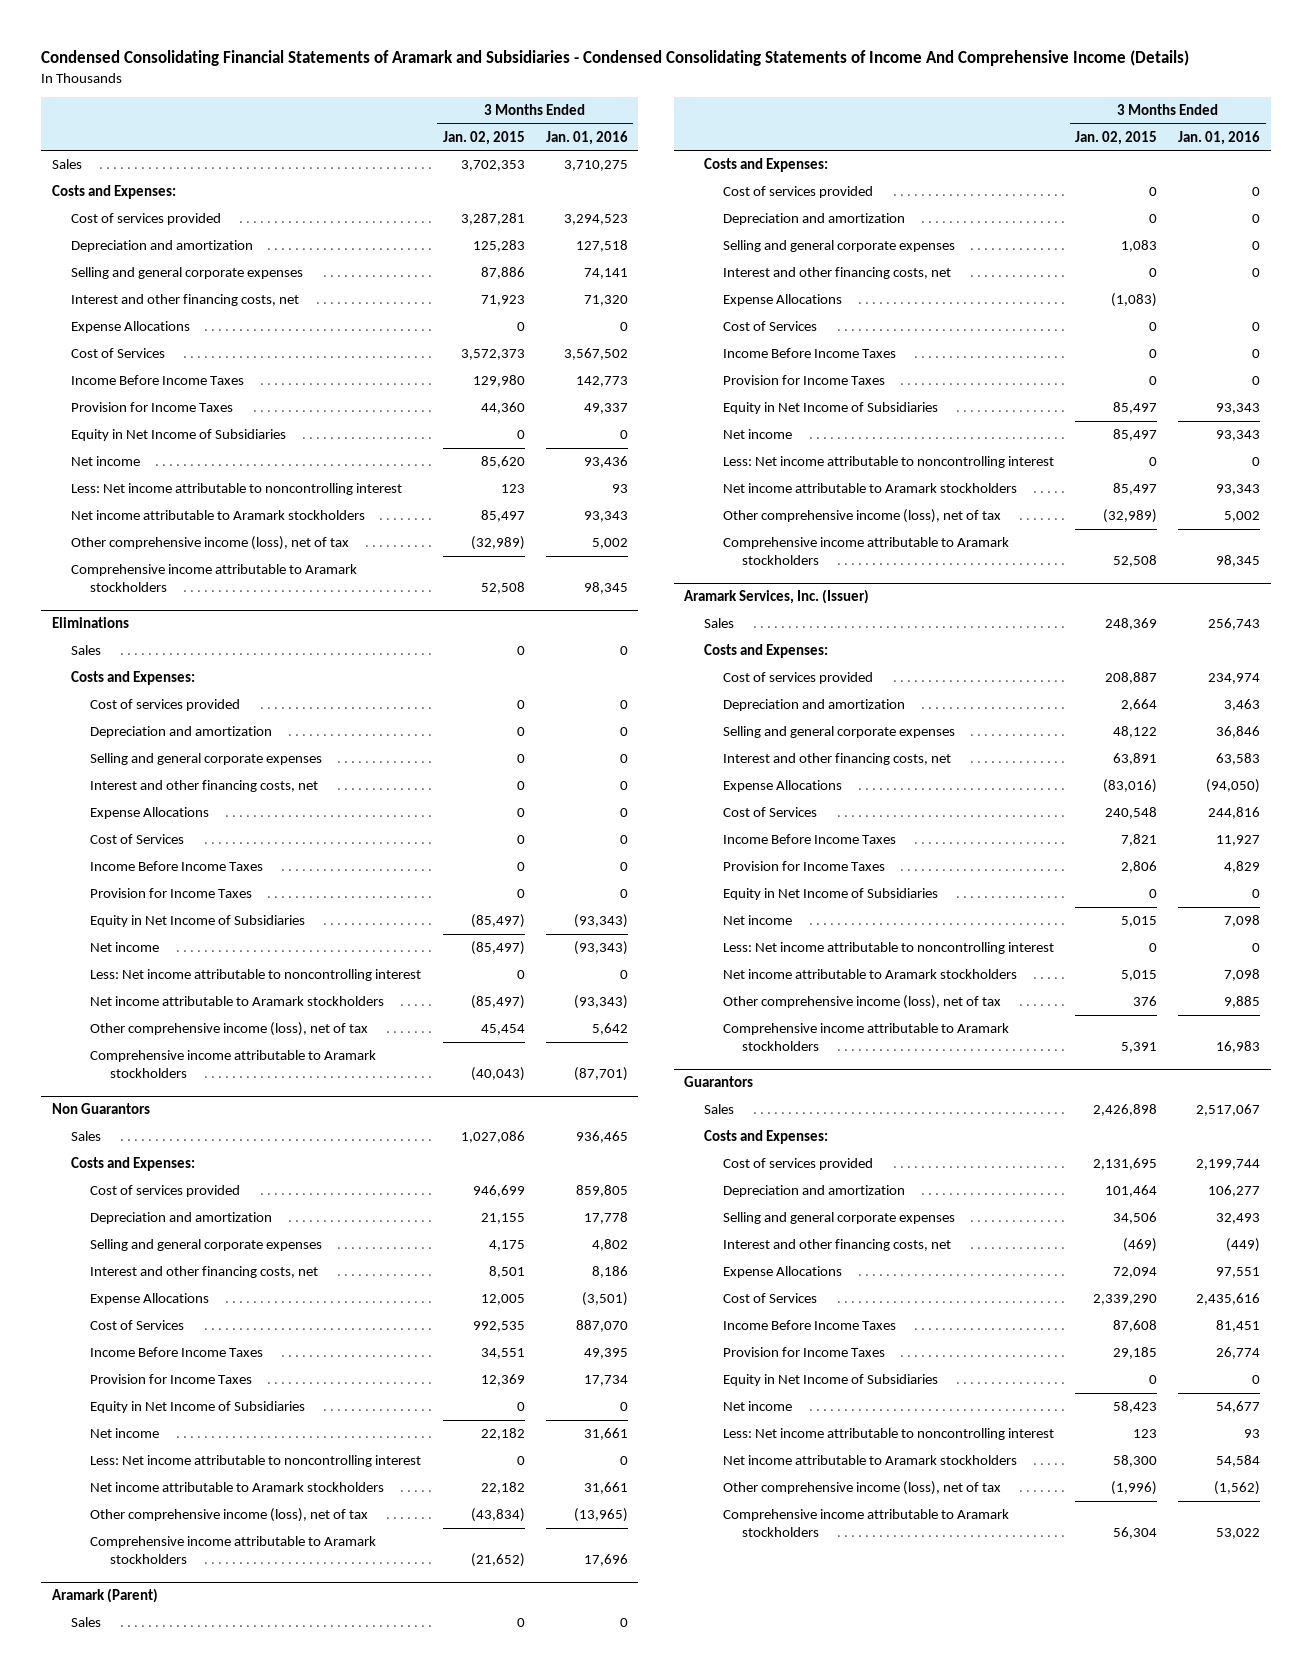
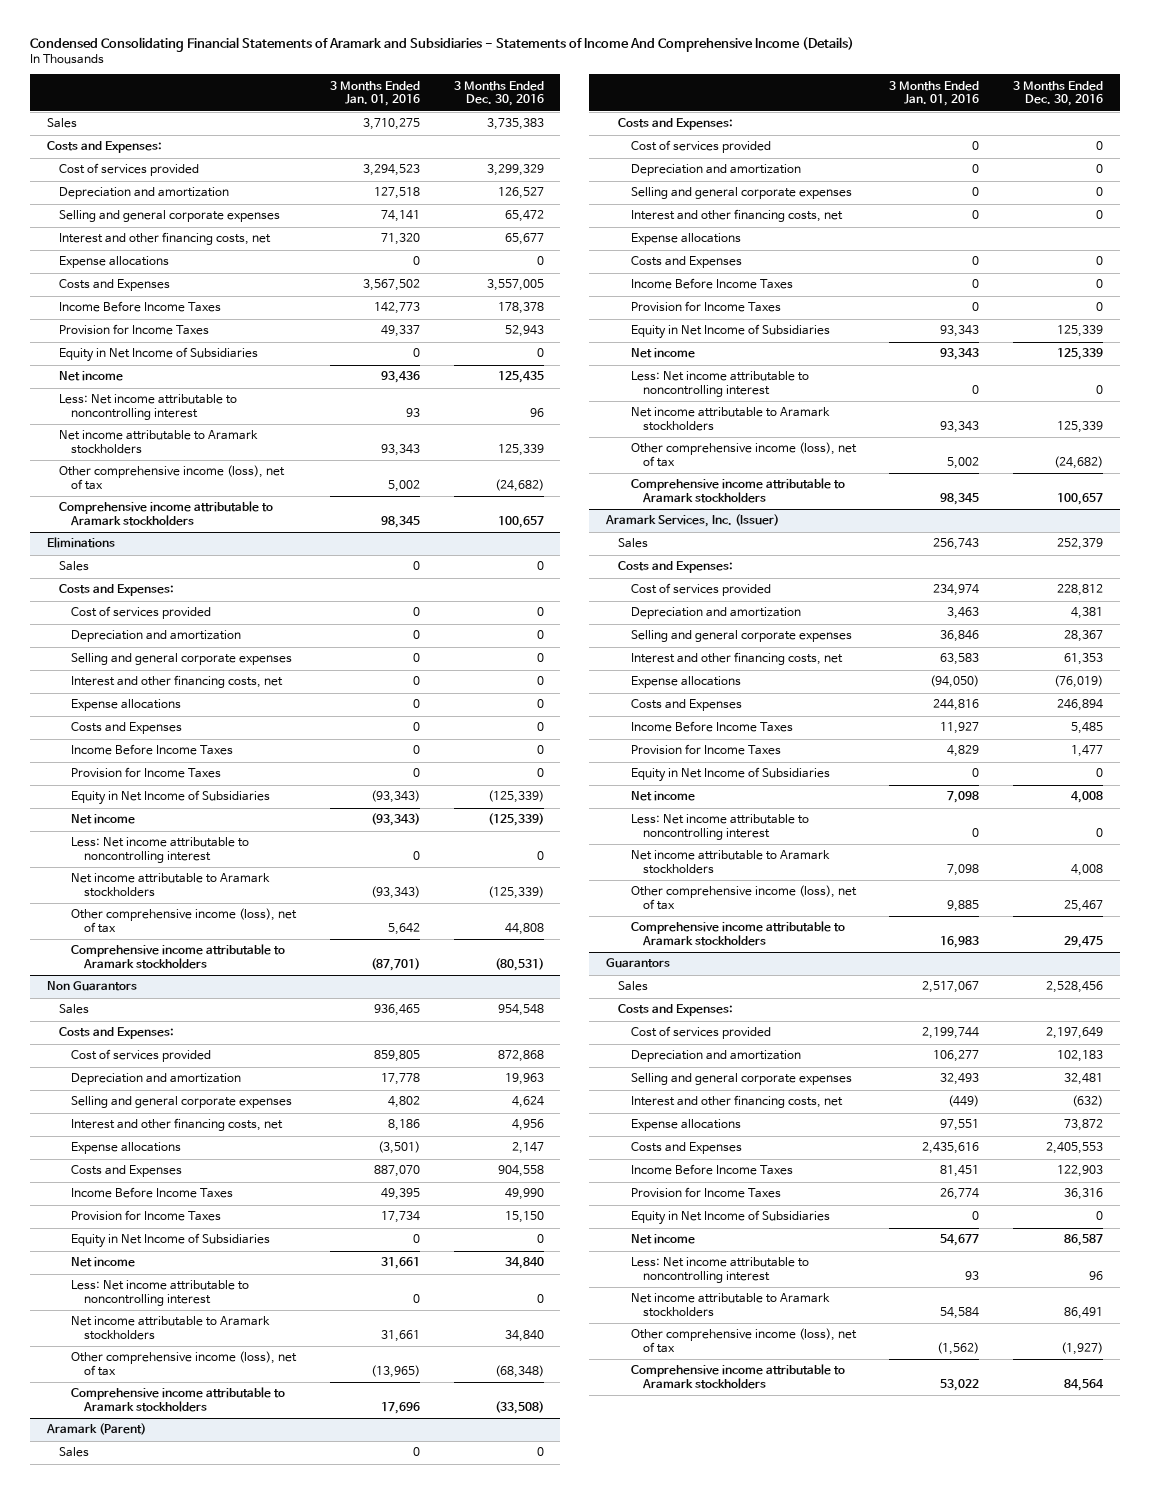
- Condensed Consolidating Financial Statements of Aramark and Subsidiaries - Condensed Consolidating Statements of Income And Comprehensive Income (Details)
+ Condensed Consolidating Financial Statements of Aramark and Subsidiaries - Statements of Income And Comprehensive Income (Details)
- | 3 Months Ended Jan. 02, 2015 | 3 Months Ended Jan. 01, 2016
+ | 3 Months Ended Jan. 01, 2016 | 3 Months Ended Dec. 30, 2016
- Expense Allocations | 0 | 0
- Cost of Services | 3,572,373 | 3,567,502
+ Expense allocations | 0 | 0
+ Costs and Expenses | 3,567,502 | 3,557,005
@ Eliminations
- Expense Allocations | 0 | 0
- Cost of Services | 0 | 0
+ Expense allocations | 0 | 0
+ Costs and Expenses | 0 | 0
@ Non Guarantors
- Expense Allocations | 12,005 | (3,501)
- Cost of Services | 992,535 | 887,070
+ Expense allocations | (3,501) | 2,147
+ Costs and Expenses | 887,070 | 904,558
@ Aramark (Parent)
- Expense Allocations | (1,083) |
- Cost of Services | 0 | 0
+ Expense allocations
+ Costs and Expenses | 0 | 0
@ Aramark Services, Inc. (Issuer)
- Expense Allocations | (83,016) | (94,050)
- Cost of Services | 240,548 | 244,816
+ Expense allocations | (94,050) | (76,019)
+ Costs and Expenses | 244,816 | 246,894
@ Guarantors
- Expense Allocations | 72,094 | 97,551
- Cost of Services | 2,339,290 | 2,435,616
+ Expense allocations | 97,551 | 73,872
+ Costs and Expenses | 2,435,616 | 2,405,553

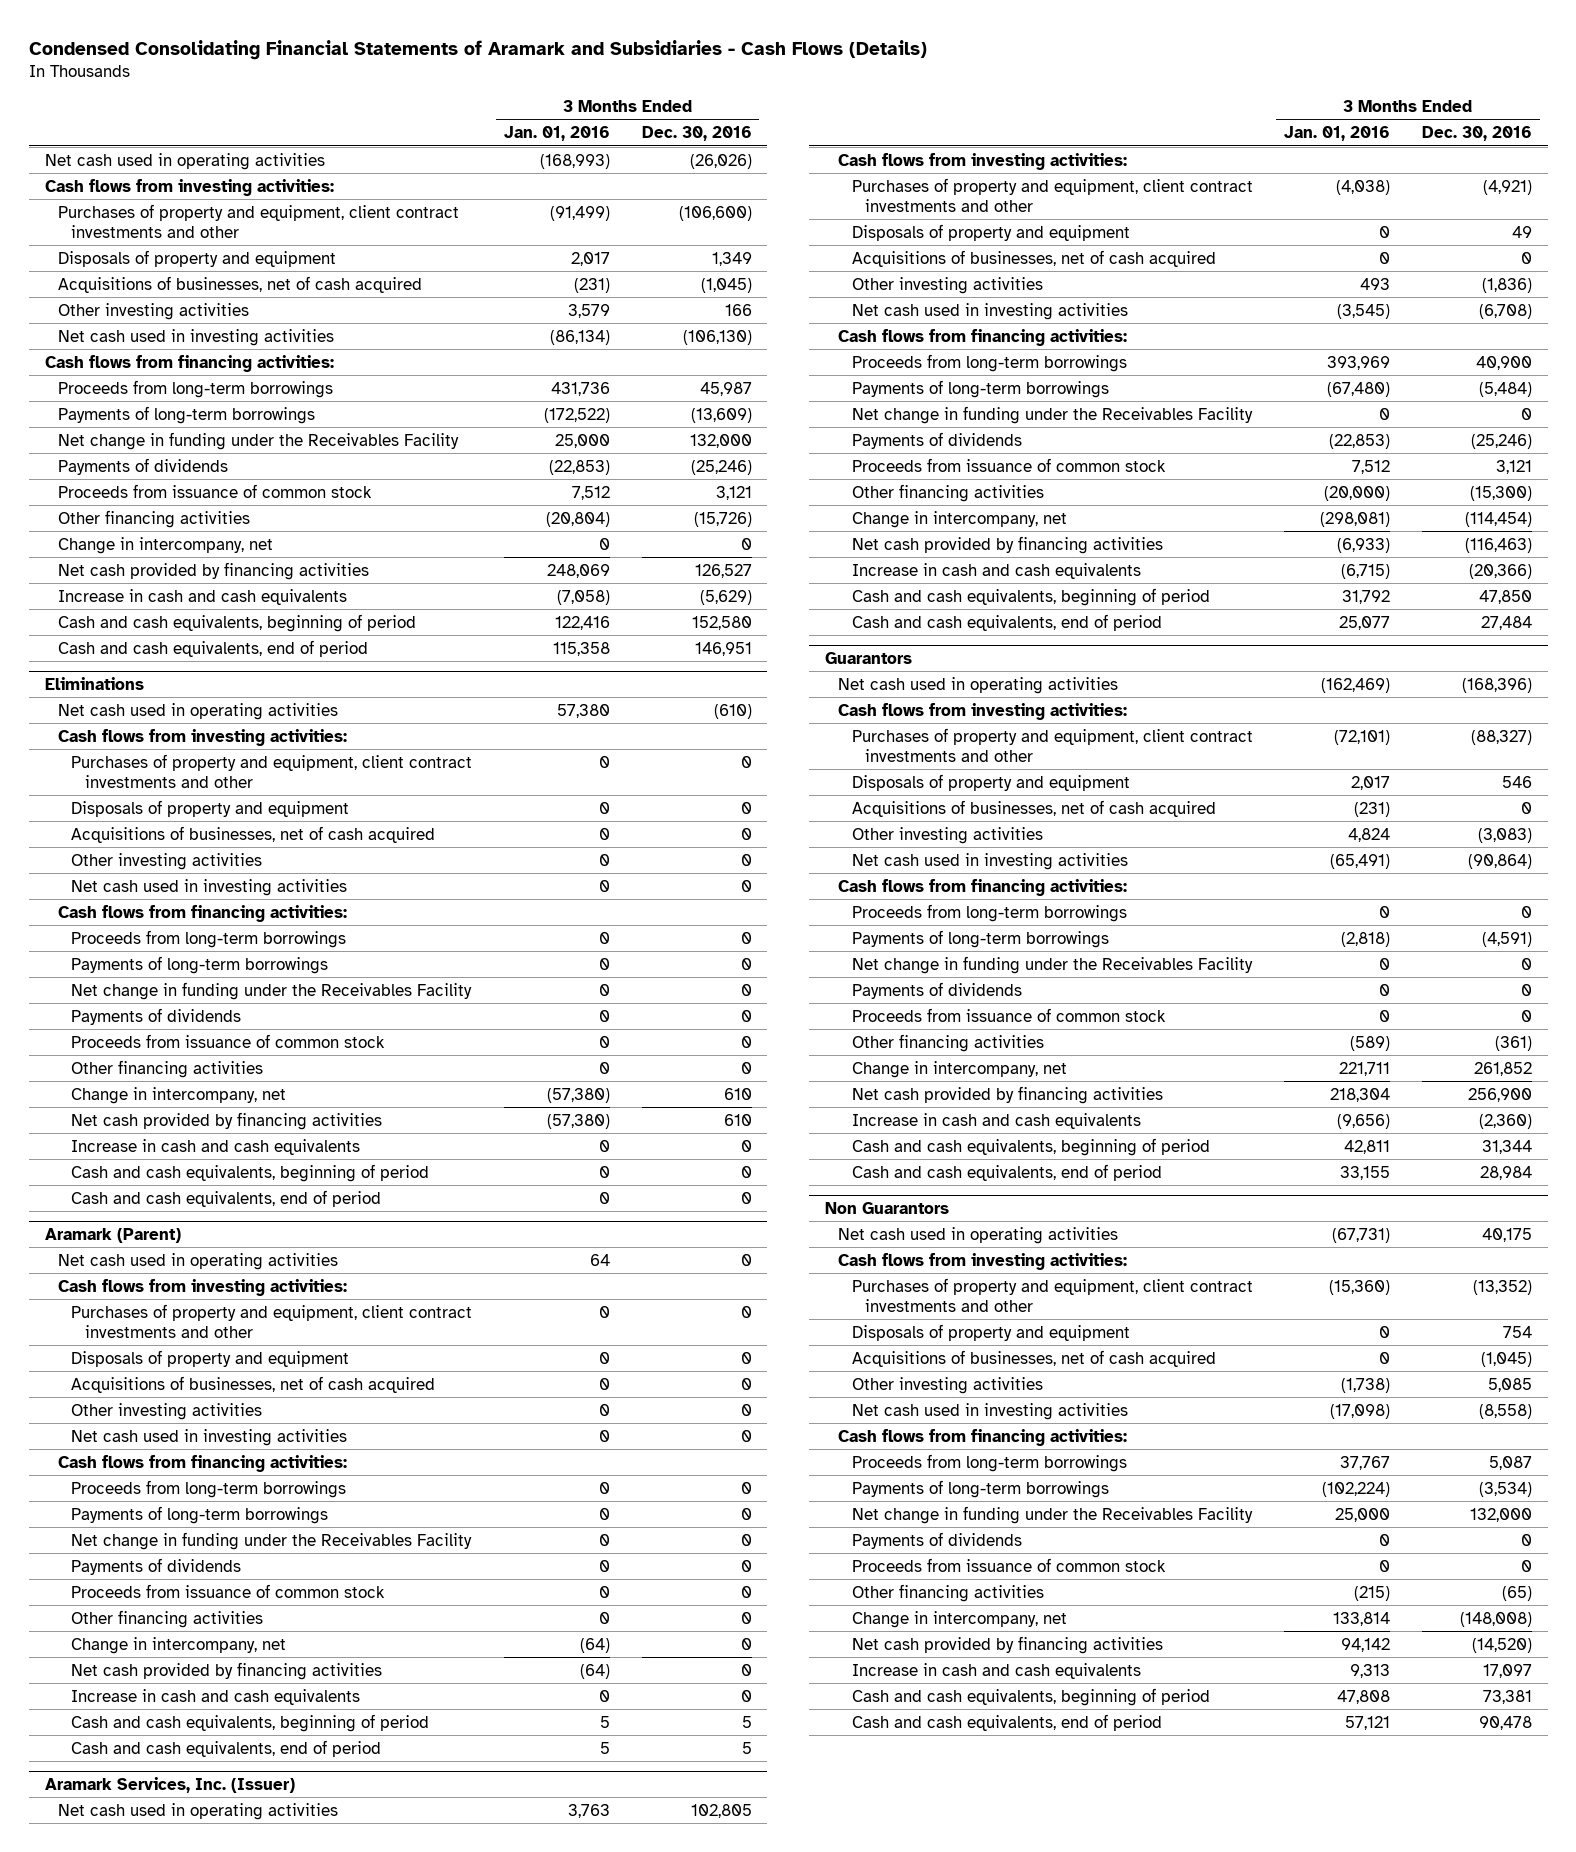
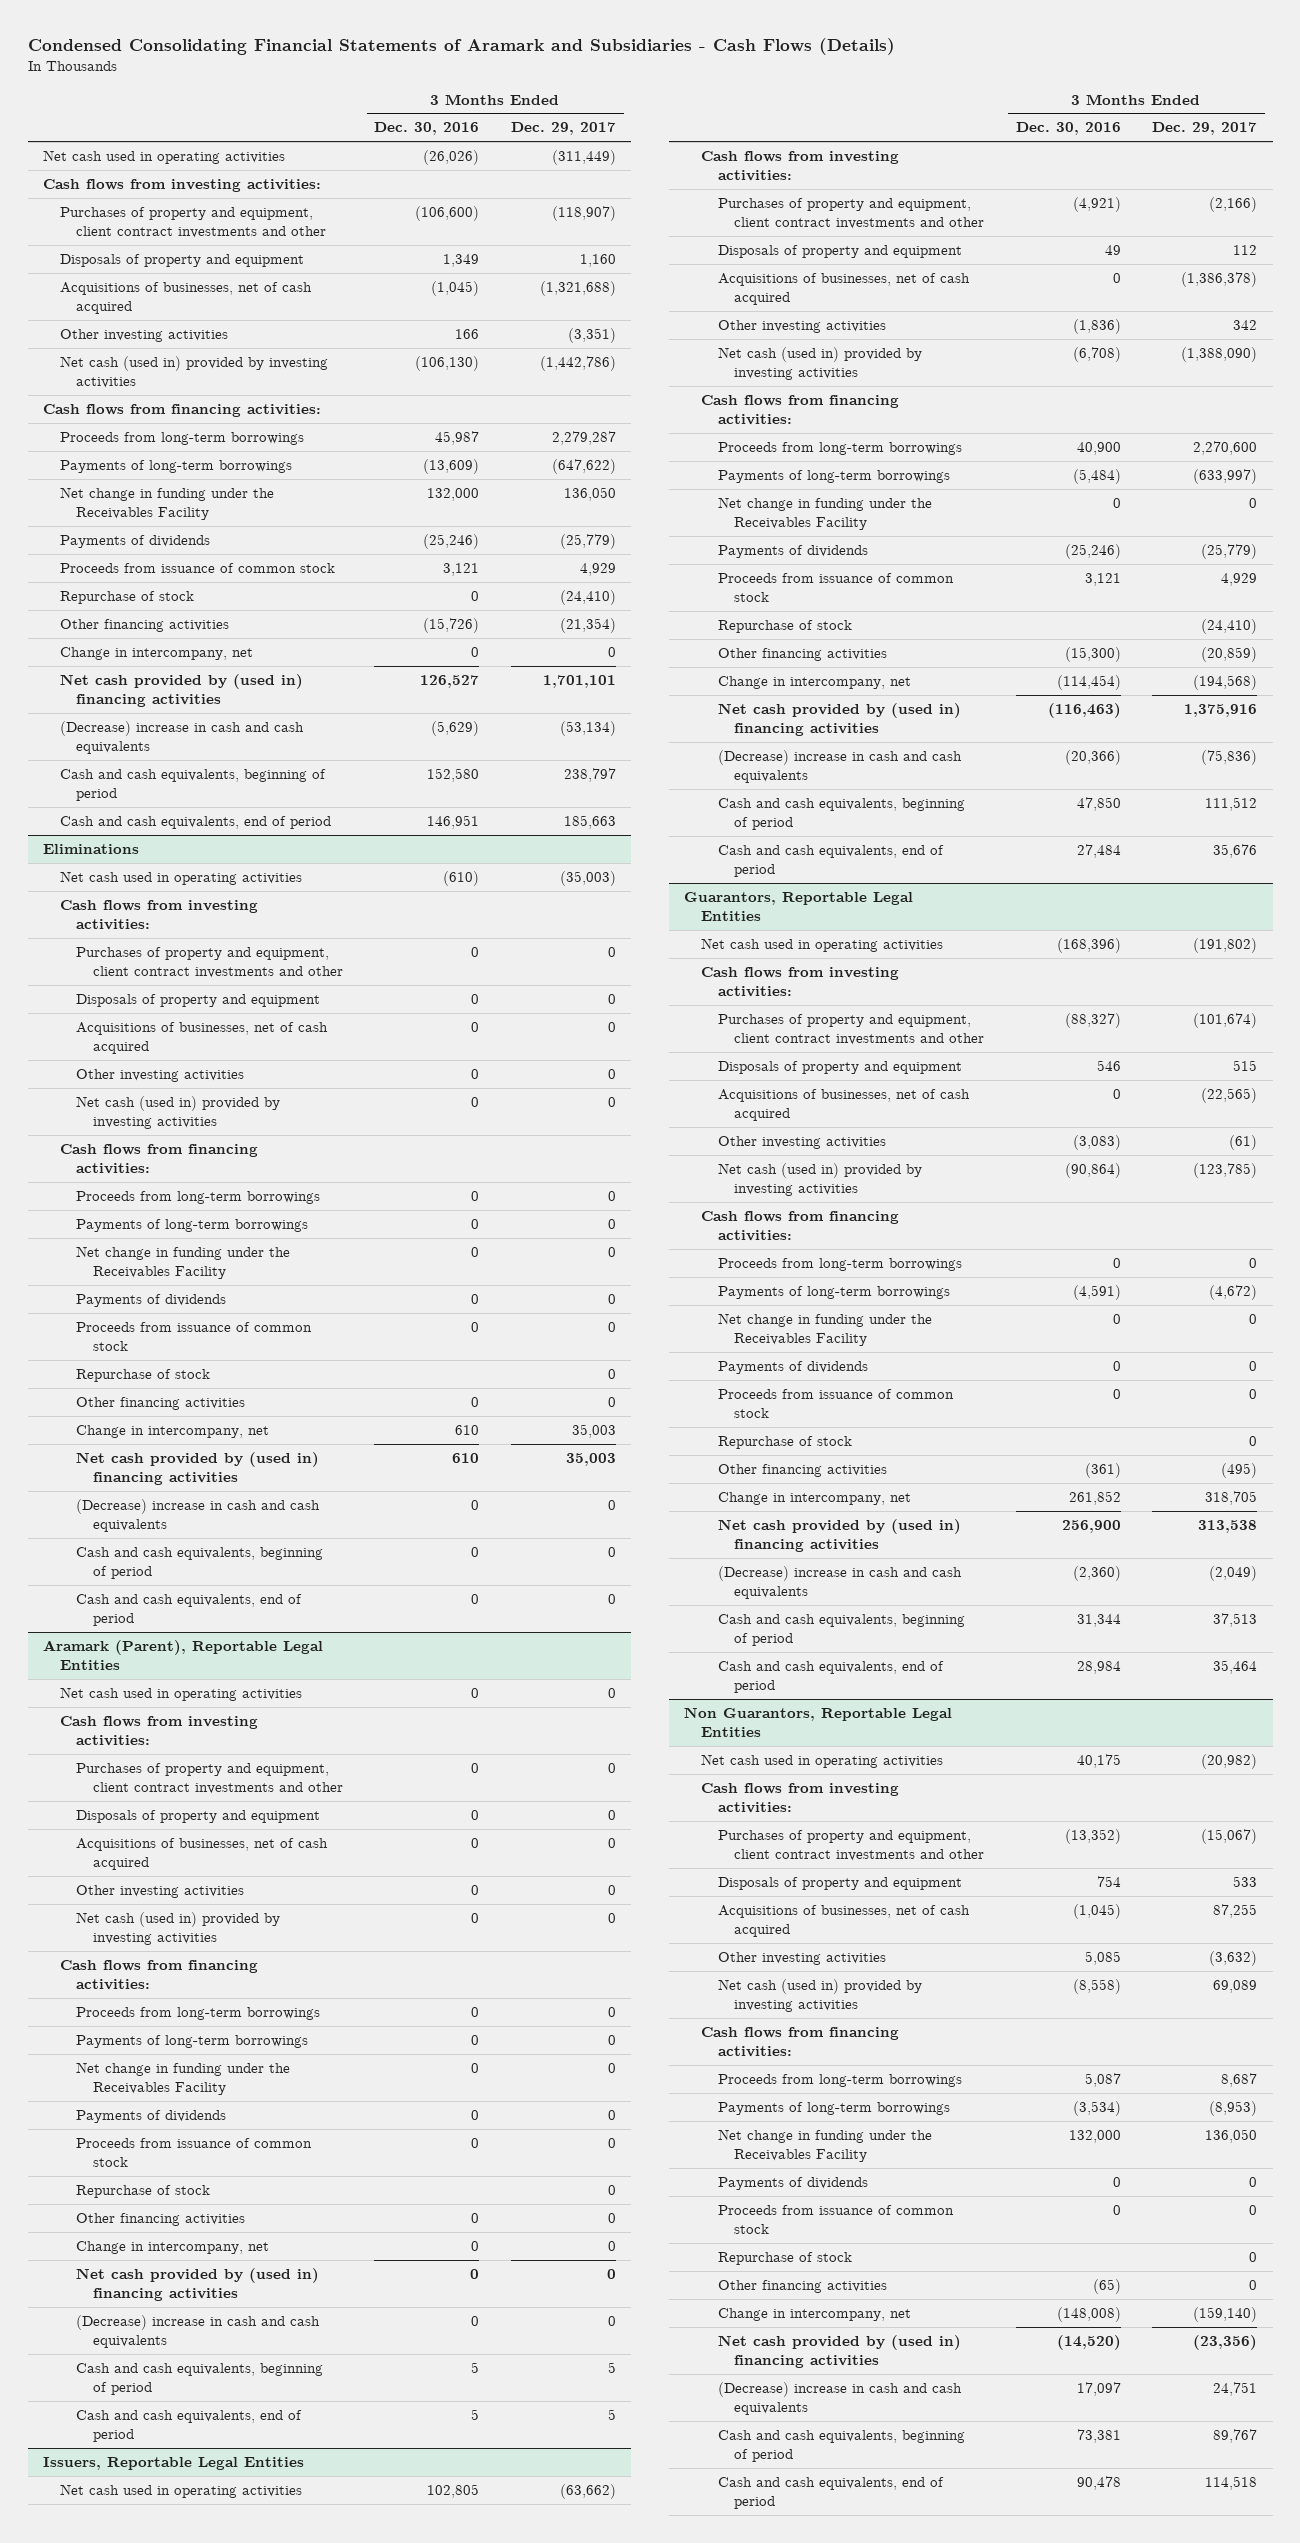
- | 3 Months Ended Jan. 01, 2016 | 3 Months Ended Dec. 30, 2016
+ | 3 Months Ended Dec. 30, 2016 | 3 Months Ended Dec. 29, 2017
- Net cash used in investing activities | (86,134) | (106,130)
+ Net cash (used in) provided by investing activities | (106,130) | (1,442,786)
+ Repurchase of stock | 0 | (24,410)
- Net cash provided by financing activities | 248,069 | 126,527
- Increase in cash and cash equivalents | (7,058) | (5,629)
+ Net cash provided by (used in) financing activities | 126,527 | 1,701,101
+ (Decrease) increase in cash and cash equivalents | (5,629) | (53,134)
@ Eliminations
- Net cash used in investing activities | 0 | 0
+ Net cash (used in) provided by investing activities | 0 | 0
+ Repurchase of stock | | 0
- Net cash provided by financing activities | (57,380) | 610
- Increase in cash and cash equivalents | 0 | 0
+ Net cash provided by (used in) financing activities | 610 | 35,003
+ (Decrease) increase in cash and cash equivalents | 0 | 0
- Aramark (Parent)
+ Aramark (Parent), Reportable Legal Entities
- Net cash used in investing activities | 0 | 0
+ Net cash (used in) provided by investing activities | 0 | 0
+ Repurchase of stock | | 0
- Net cash provided by financing activities | (64) | 0
- Increase in cash and cash equivalents | 0 | 0
+ Net cash provided by (used in) financing activities | 0 | 0
+ (Decrease) increase in cash and cash equivalents | 0 | 0
- Aramark Services, Inc. (Issuer)
+ Issuers, Reportable Legal Entities
- Net cash used in investing activities | (3,545) | (6,708)
+ Net cash (used in) provided by investing activities | (6,708) | (1,388,090)
+ Repurchase of stock | | (24,410)
- Net cash provided by financing activities | (6,933) | (116,463)
- Increase in cash and cash equivalents | (6,715) | (20,366)
+ Net cash provided by (used in) financing activities | (116,463) | 1,375,916
+ (Decrease) increase in cash and cash equivalents | (20,366) | (75,836)
- Guarantors
+ Guarantors, Reportable Legal Entities
- Net cash used in investing activities | (65,491) | (90,864)
+ Net cash (used in) provided by investing activities | (90,864) | (123,785)
+ Repurchase of stock | | 0
- Net cash provided by financing activities | 218,304 | 256,900
- Increase in cash and cash equivalents | (9,656) | (2,360)
+ Net cash provided by (used in) financing activities | 256,900 | 313,538
+ (Decrease) increase in cash and cash equivalents | (2,360) | (2,049)
- Non Guarantors
+ Non Guarantors, Reportable Legal Entities
- Net cash used in investing activities | (17,098) | (8,558)
+ Net cash (used in) provided by investing activities | (8,558) | 69,089
+ Repurchase of stock | | 0
- Net cash provided by financing activities | 94,142 | (14,520)
- Increase in cash and cash equivalents | 9,313 | 17,097
+ Net cash provided by (used in) financing activities | (14,520) | (23,356)
+ (Decrease) increase in cash and cash equivalents | 17,097 | 24,751

